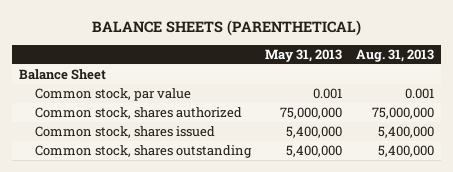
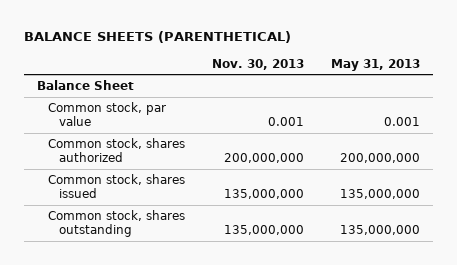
- | May 31, 2013 | Aug. 31, 2013
+ | Nov. 30, 2013 | May 31, 2013
- Common stock, shares authorized | 75,000,000 | 75,000,000
- Common stock, shares issued | 5,400,000 | 5,400,000
- Common stock, shares outstanding | 5,400,000 | 5,400,000
+ Common stock, shares authorized | 200,000,000 | 200,000,000
+ Common stock, shares issued | 135,000,000 | 135,000,000
+ Common stock, shares outstanding | 135,000,000 | 135,000,000

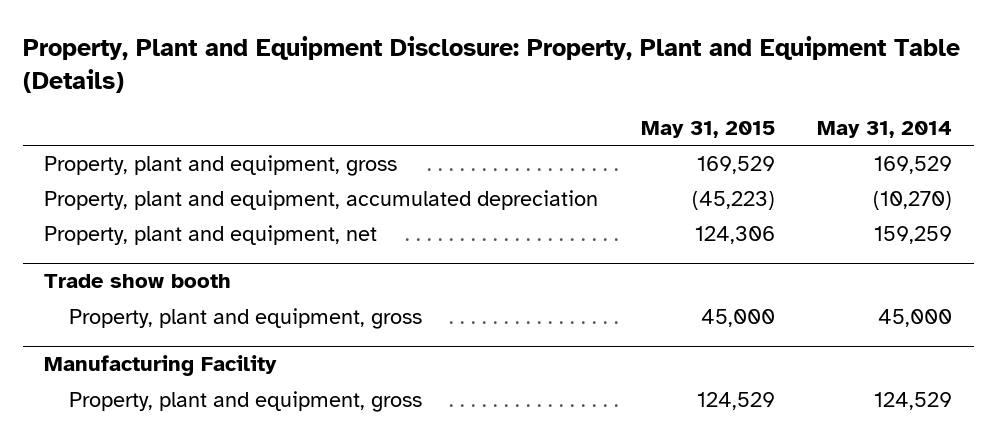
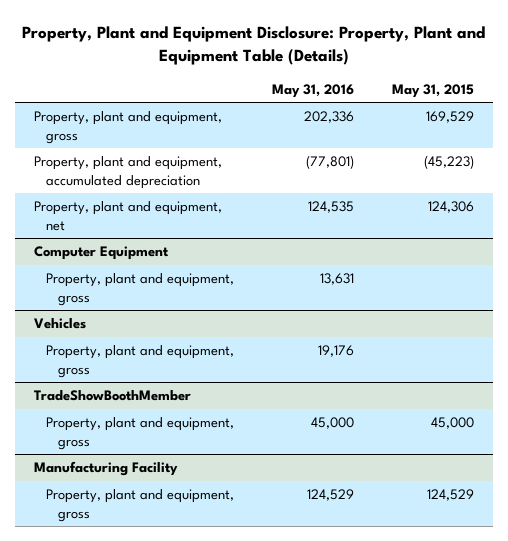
- | May 31, 2015 | May 31, 2014
+ | May 31, 2016 | May 31, 2015
- Trade show booth
+ Computer Equipment
+ Property, plant and equipment, gross | 13,631 |
+ Vehicles
+ Property, plant and equipment, gross | 19,176 |
+ TradeShowBoothMember

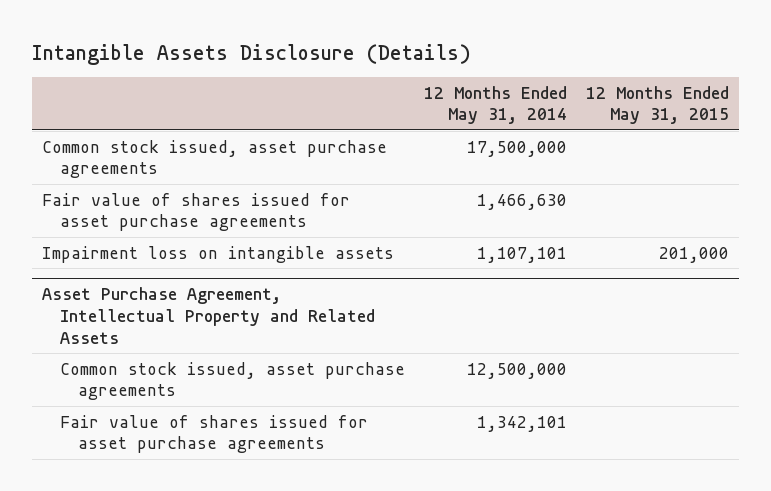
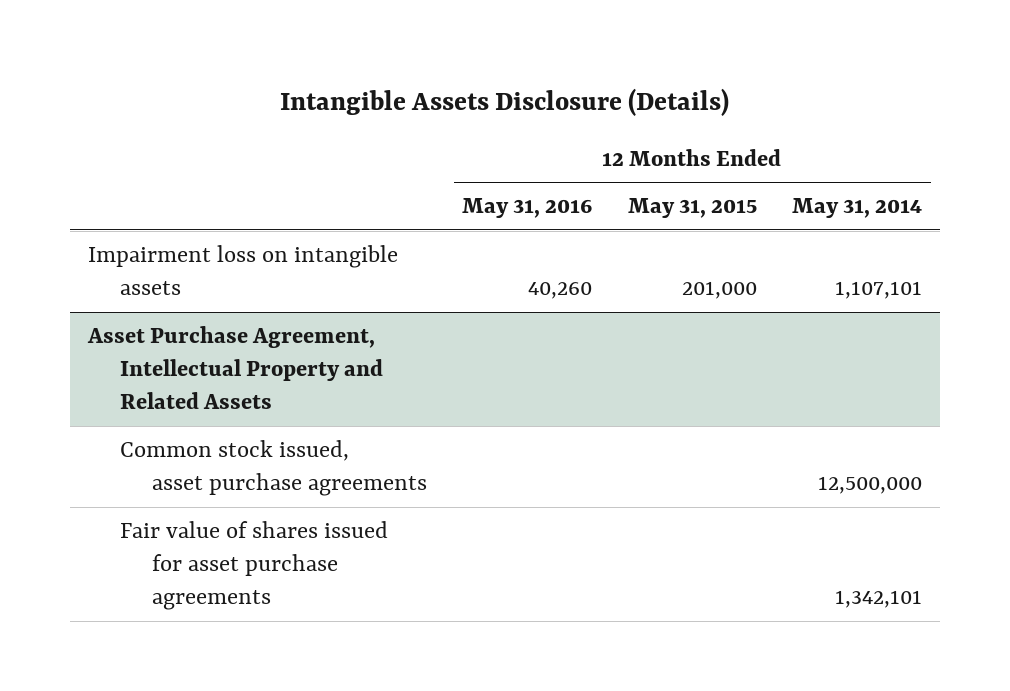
- | 12 Months Ended May 31, 2014 | 12 Months Ended May 31, 2015
+ | 12 Months Ended May 31, 2016 | 12 Months Ended May 31, 2015 | 12 Months Ended May 31, 2014
- Common stock issued, asset purchase agreements | 17,500,000 |
- Fair value of shares issued for asset purchase agreements | 1,466,630 |

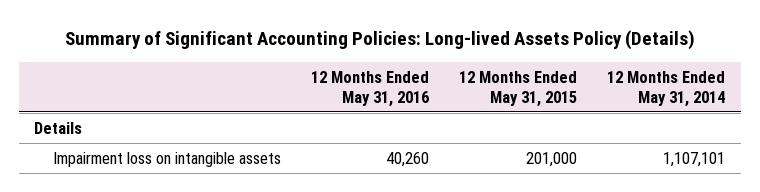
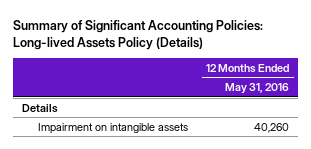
- | 12 Months Ended May 31, 2016 | 12 Months Ended May 31, 2015 | 12 Months Ended May 31, 2014
+ | 12 Months Ended May 31, 2016
- Impairment loss on intangible assets | 40,260 | 201,000 | 1,107,101
+ Impairment on intangible assets | 40,260

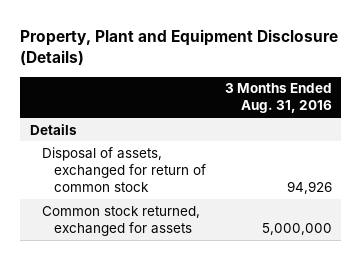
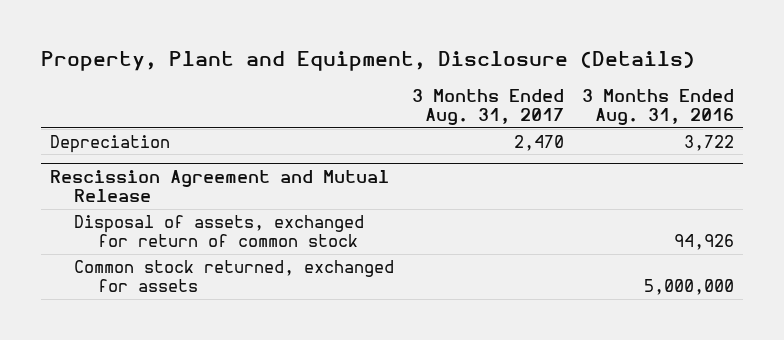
- Property, Plant and Equipment Disclosure (Details)
+ Property, Plant and Equipment, Disclosure (Details)
- | 3 Months Ended Aug. 31, 2016
+ | 3 Months Ended Aug. 31, 2017 | 3 Months Ended Aug. 31, 2016
- Details
+ Depreciation | 2,470 | 3,722
+ Rescission Agreement and Mutual Release

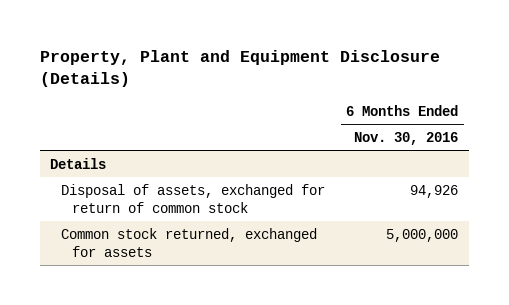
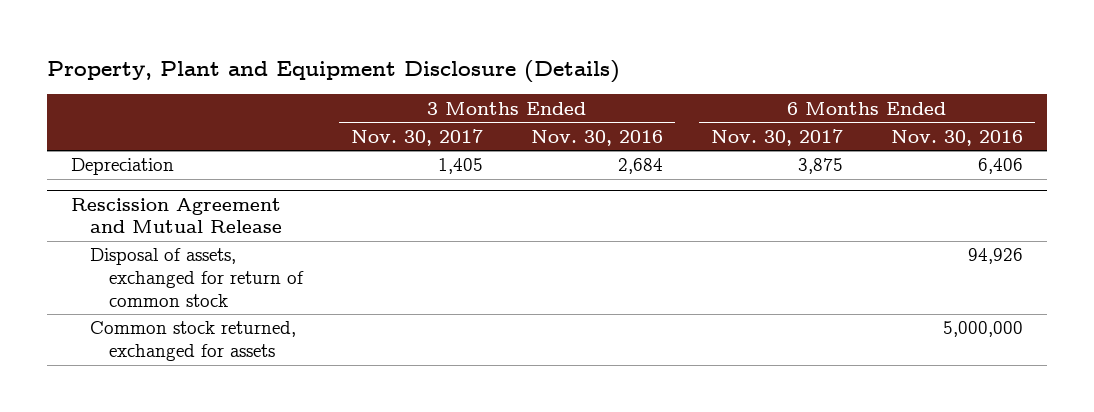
- | 6 Months Ended Nov. 30, 2016
+ | 3 Months Ended Nov. 30, 2017 | 3 Months Ended Nov. 30, 2016 | 6 Months Ended Nov. 30, 2017 | 6 Months Ended Nov. 30, 2016
- Details
+ Depreciation | 1,405 | 2,684 | 3,875 | 6,406
+ Rescission Agreement and Mutual Release

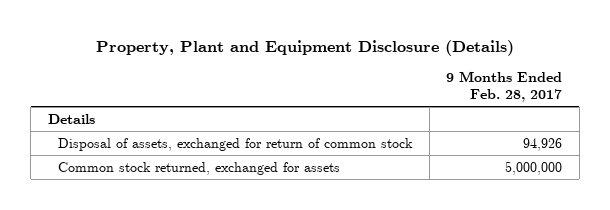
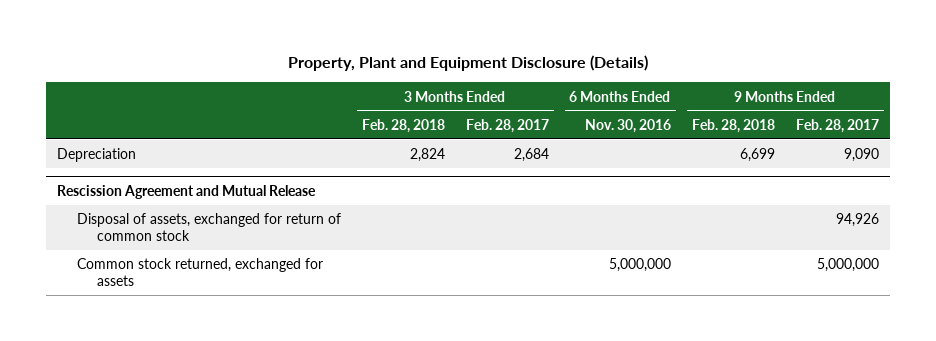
- | 9 Months Ended Feb. 28, 2017
+ | 3 Months Ended Feb. 28, 2018 | 3 Months Ended Feb. 28, 2017 | 6 Months Ended Nov. 30, 2016 | 9 Months Ended Feb. 28, 2018 | 9 Months Ended Feb. 28, 2017
- Details
+ Depreciation | 2,824 | 2,684 | | 6,699 | 9,090
+ Rescission Agreement and Mutual Release

